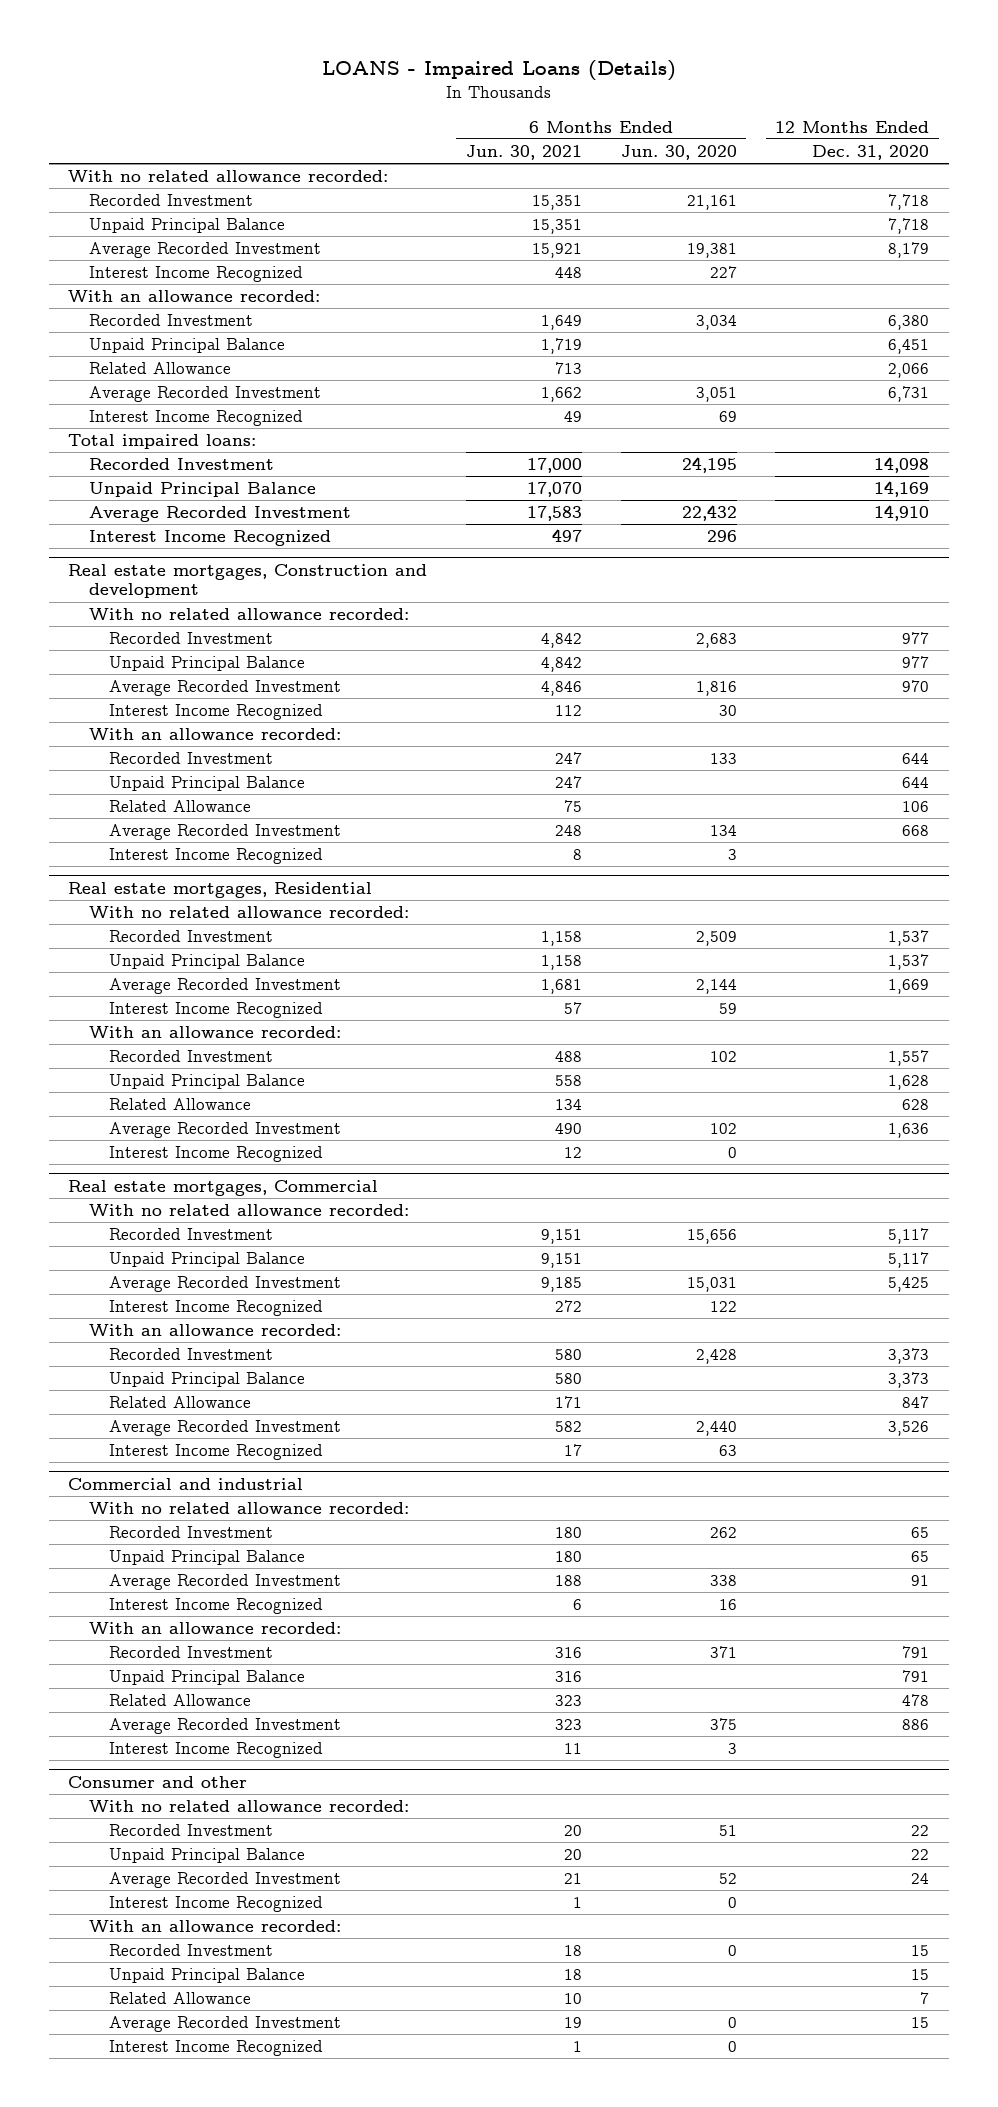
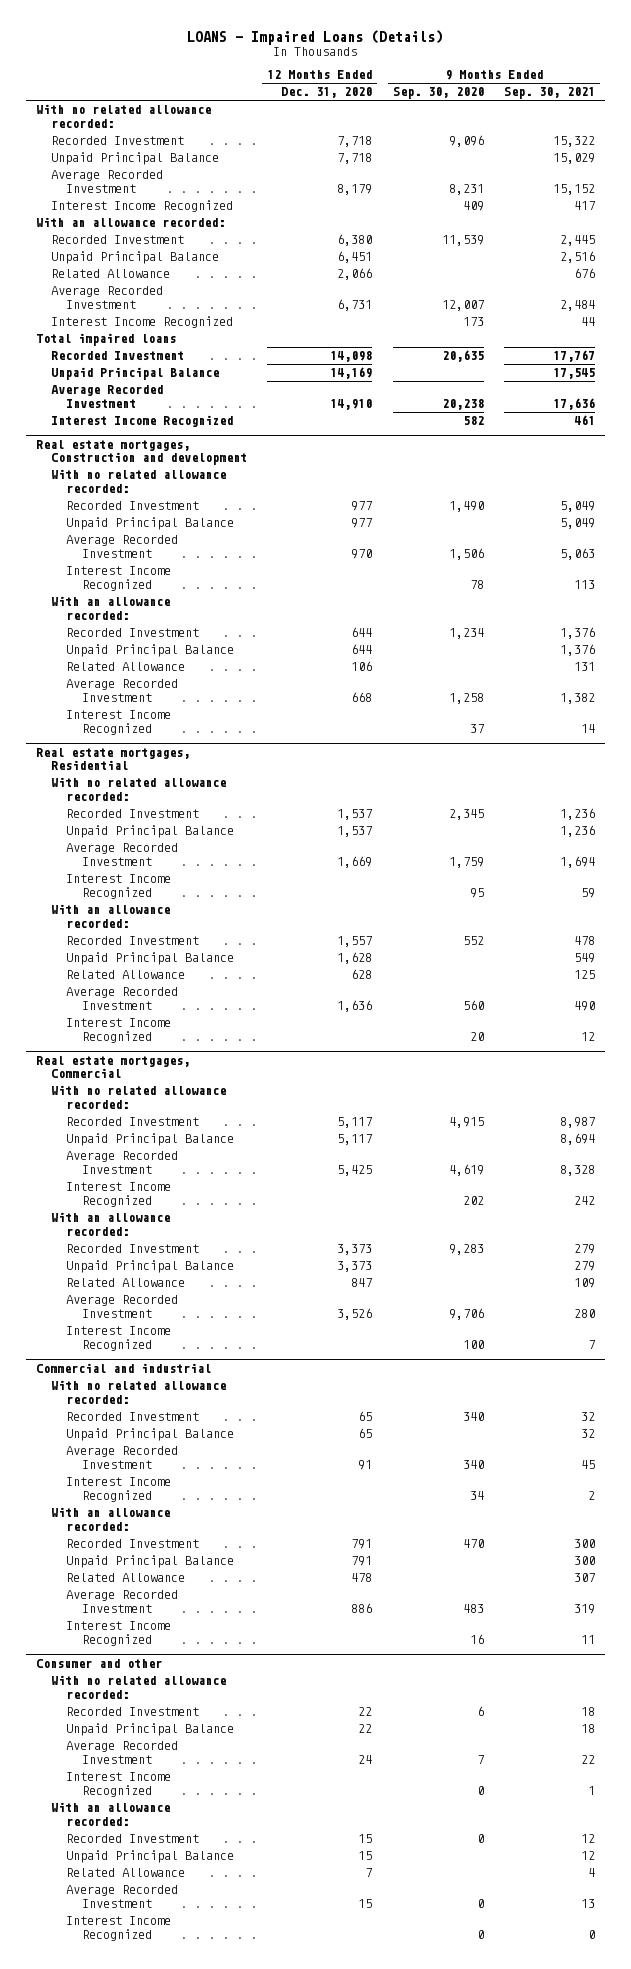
- | 6 Months Ended Jun. 30, 2021 | 6 Months Ended Jun. 30, 2020 | 12 Months Ended Dec. 31, 2020
+ | 12 Months Ended Dec. 31, 2020 | 9 Months Ended Sep. 30, 2020 | 9 Months Ended Sep. 30, 2021
- Total impaired loans:
+ Total impaired loans

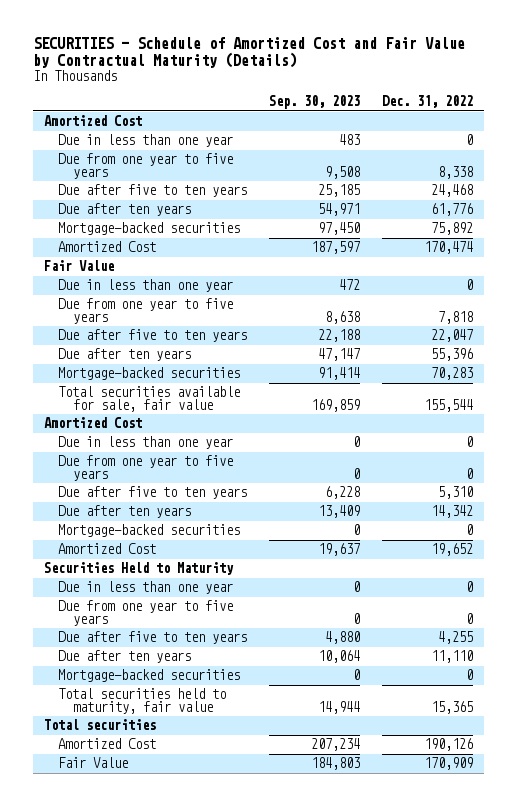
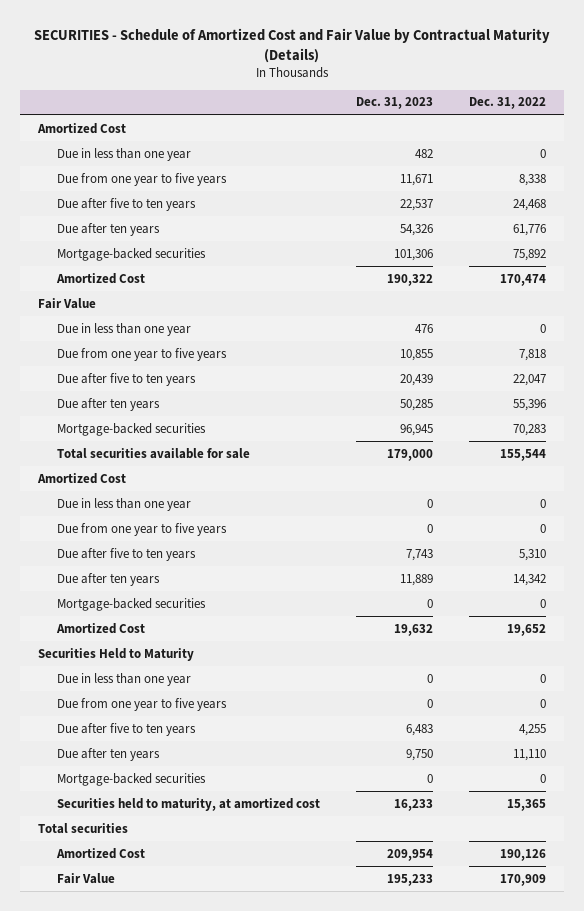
- | Sep. 30, 2023 | Dec. 31, 2022
+ | Dec. 31, 2023 | Dec. 31, 2022
- Total securities available for sale, fair value | 169,859 | 155,544
+ Total securities available for sale | 179,000 | 155,544
- Total securities held to maturity, fair value | 14,944 | 15,365
+ Securities held to maturity, at amortized cost | 16,233 | 15,365

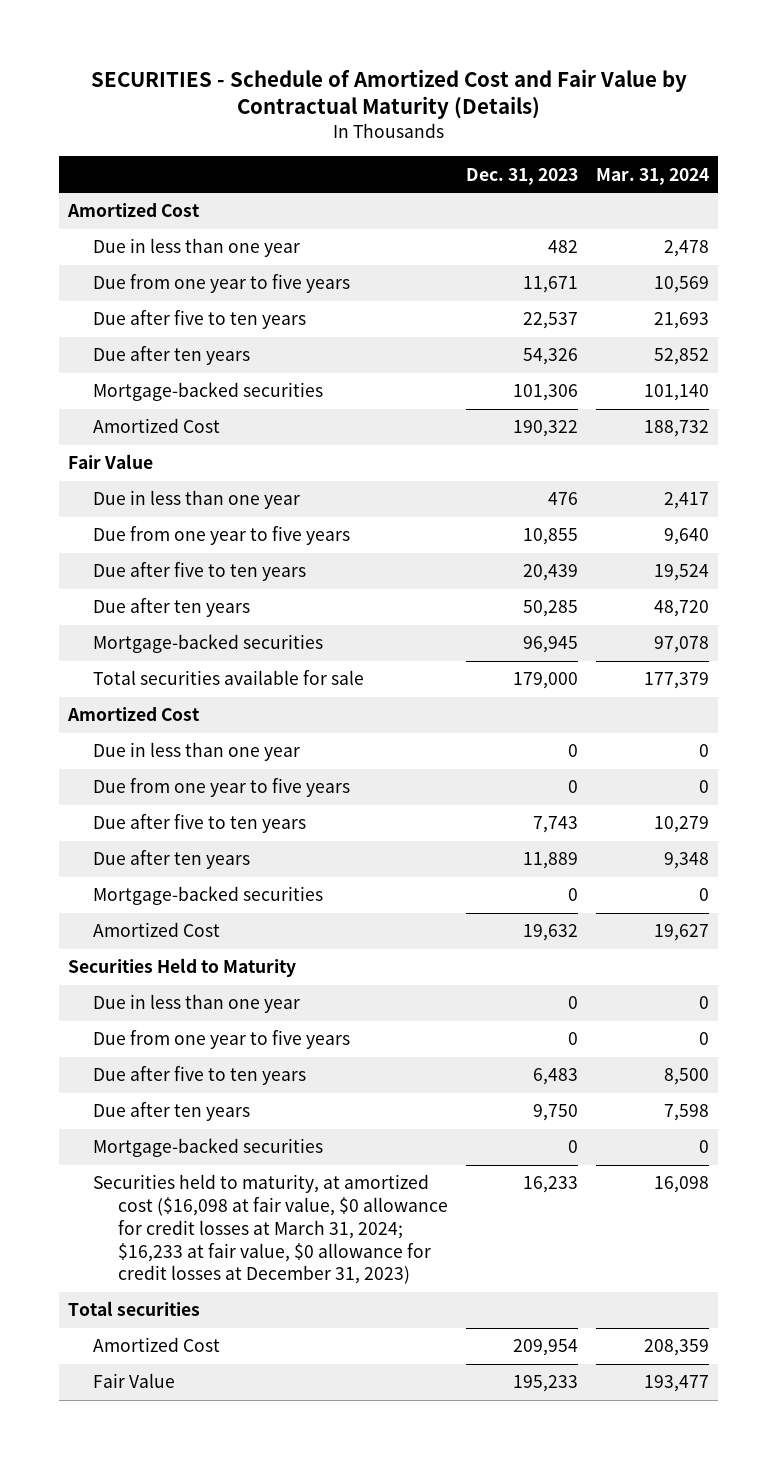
- | Dec. 31, 2023 | Dec. 31, 2022
+ | Dec. 31, 2023 | Mar. 31, 2024
- Securities held to maturity, at amortized cost | 16,233 | 15,365
+ Securities held to maturity, at amortized cost ($16,098 at fair value, $0 allowance for credit losses at March 31, 2024; $16,233 at fair value, $0 allowance for credit losses at December 31, 2023) | 16,233 | 16,098

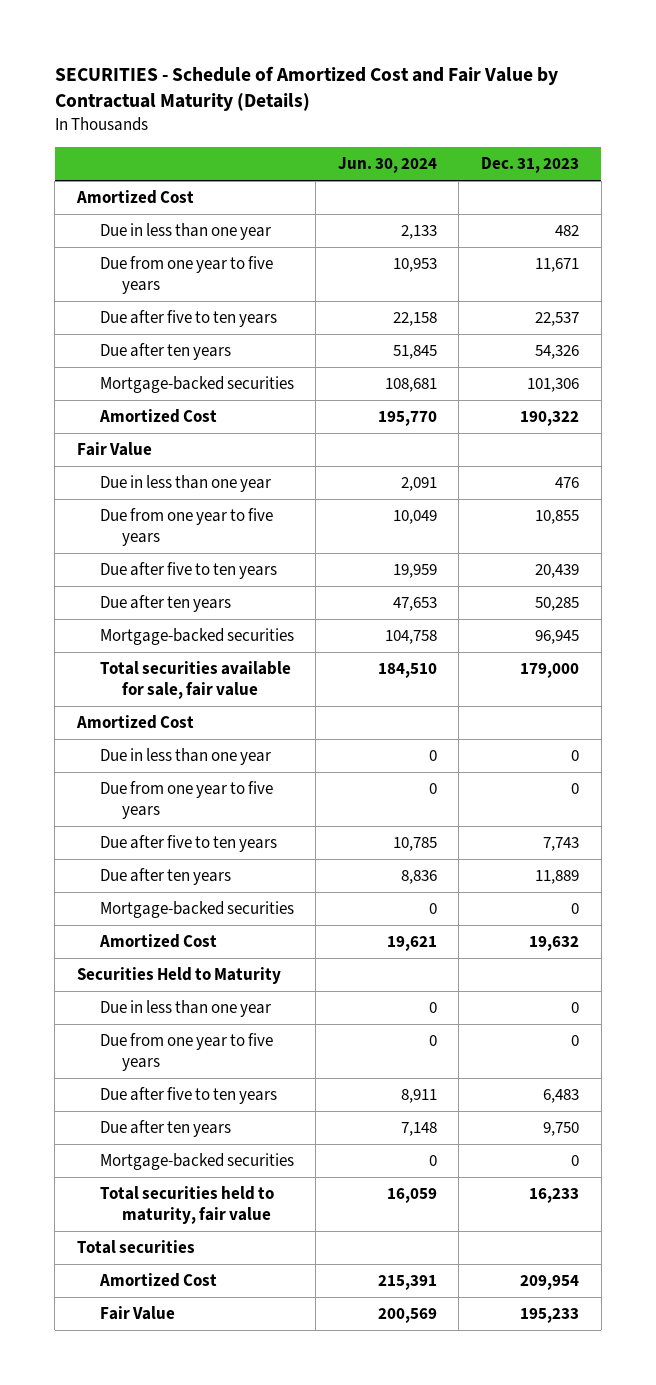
- | Dec. 31, 2023 | Mar. 31, 2024
+ | Jun. 30, 2024 | Dec. 31, 2023
- Total securities available for sale | 179,000 | 177,379
+ Total securities available for sale, fair value | 184,510 | 179,000
- Securities held to maturity, at amortized cost ($16,098 at fair value, $0 allowance for credit losses at March 31, 2024; $16,233 at fair value, $0 allowance for credit losses at December 31, 2023) | 16,233 | 16,098
+ Total securities held to maturity, fair value | 16,059 | 16,233

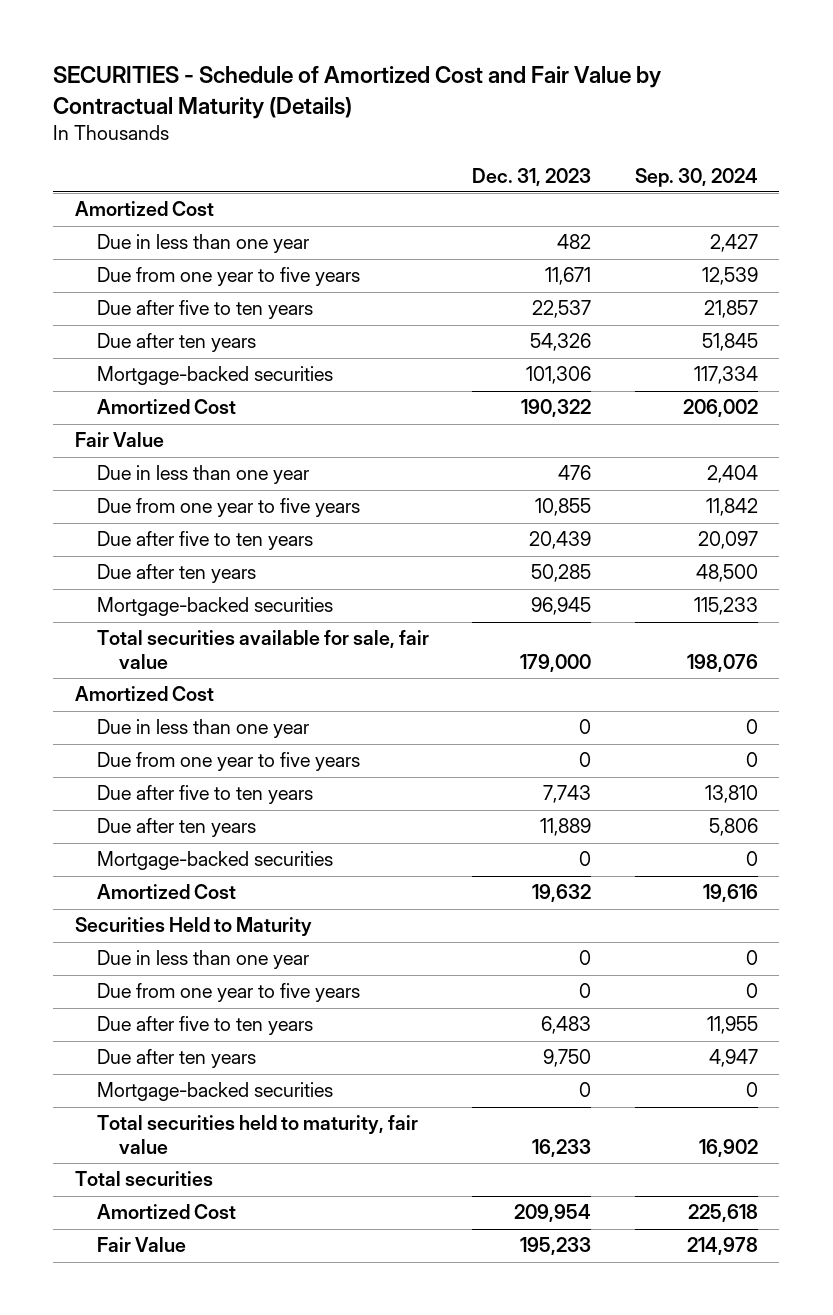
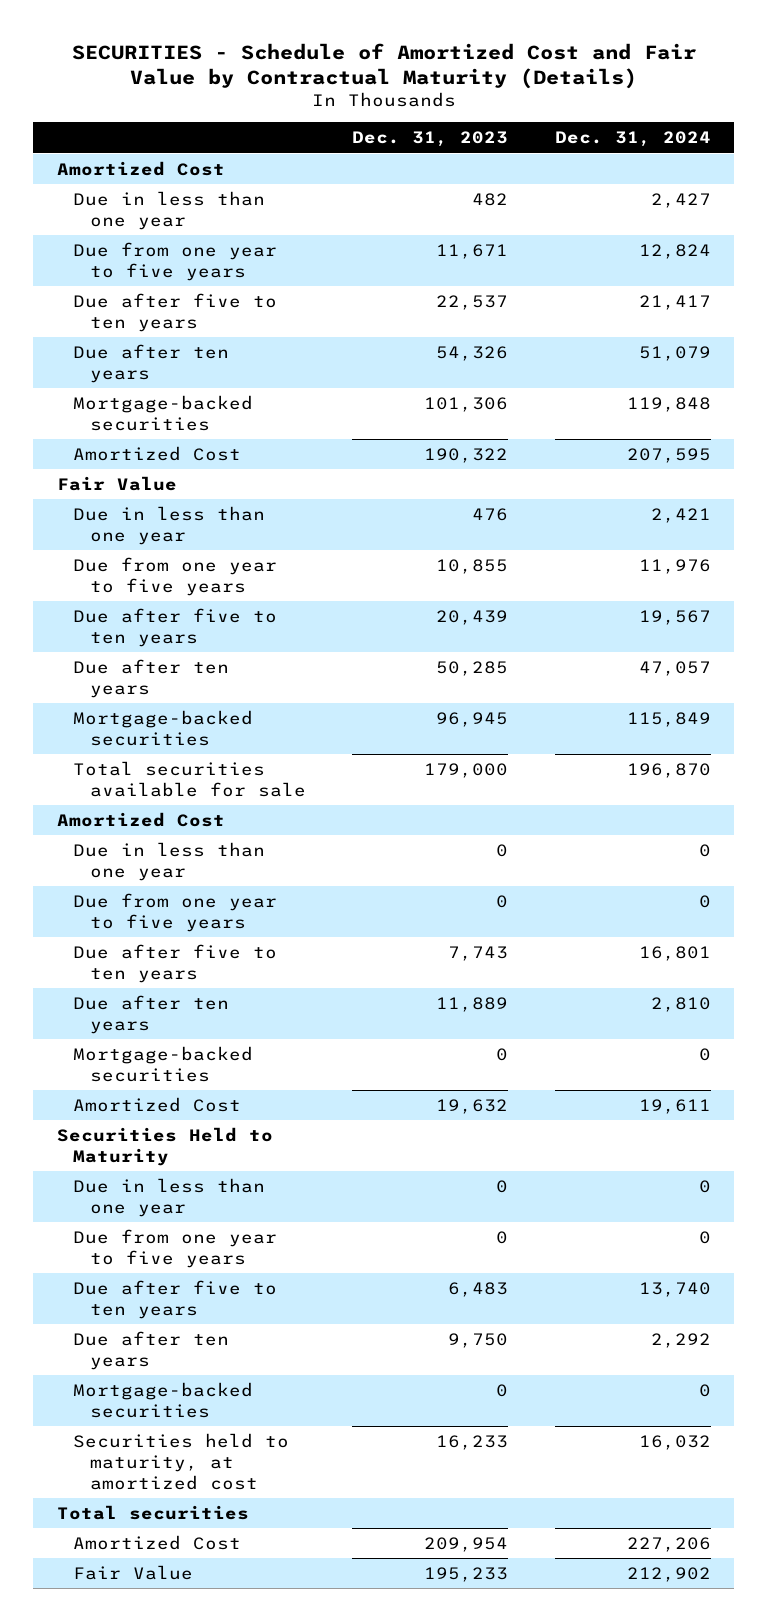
- | Dec. 31, 2023 | Sep. 30, 2024
+ | Dec. 31, 2023 | Dec. 31, 2024
- Total securities available for sale, fair value | 179,000 | 198,076
+ Total securities available for sale | 179,000 | 196,870
- Total securities held to maturity, fair value | 16,233 | 16,902
+ Securities held to maturity, at amortized cost | 16,233 | 16,032

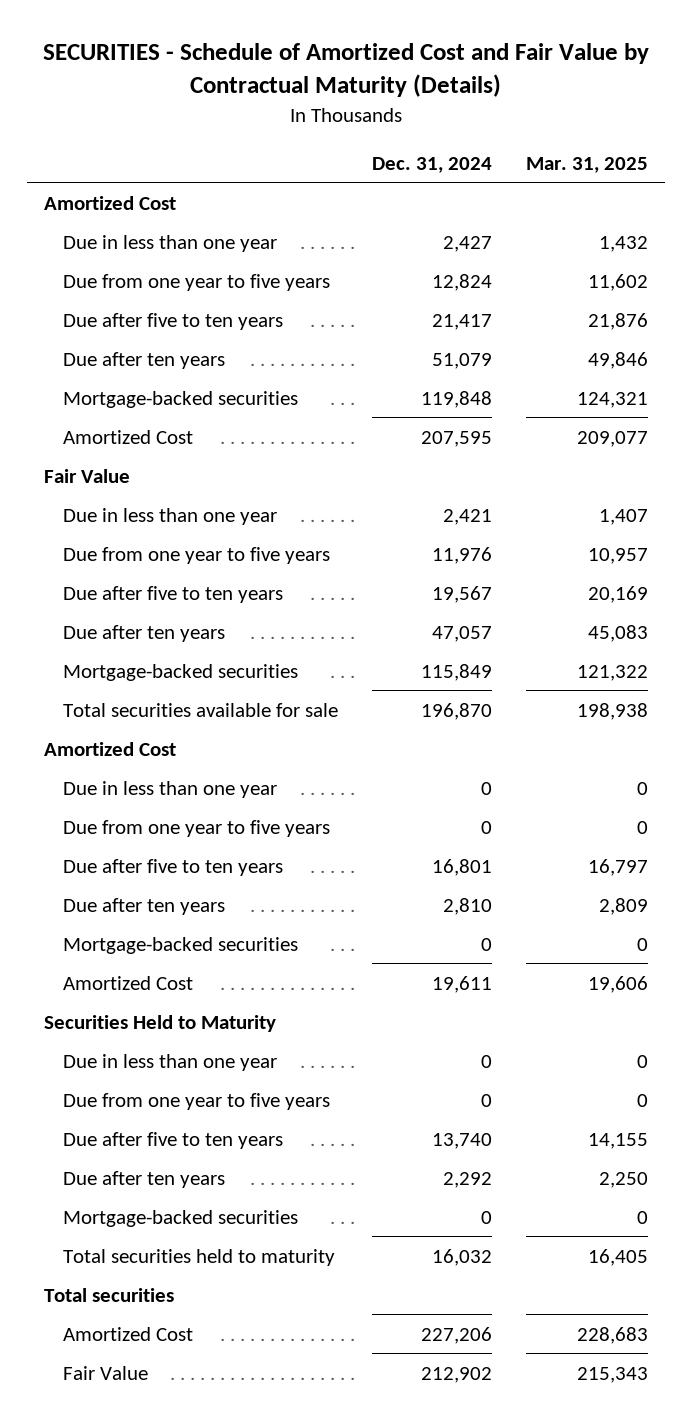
- | Dec. 31, 2023 | Dec. 31, 2024
+ | Dec. 31, 2024 | Mar. 31, 2025
- Securities held to maturity, at amortized cost | 16,233 | 16,032
+ Total securities held to maturity | 16,032 | 16,405

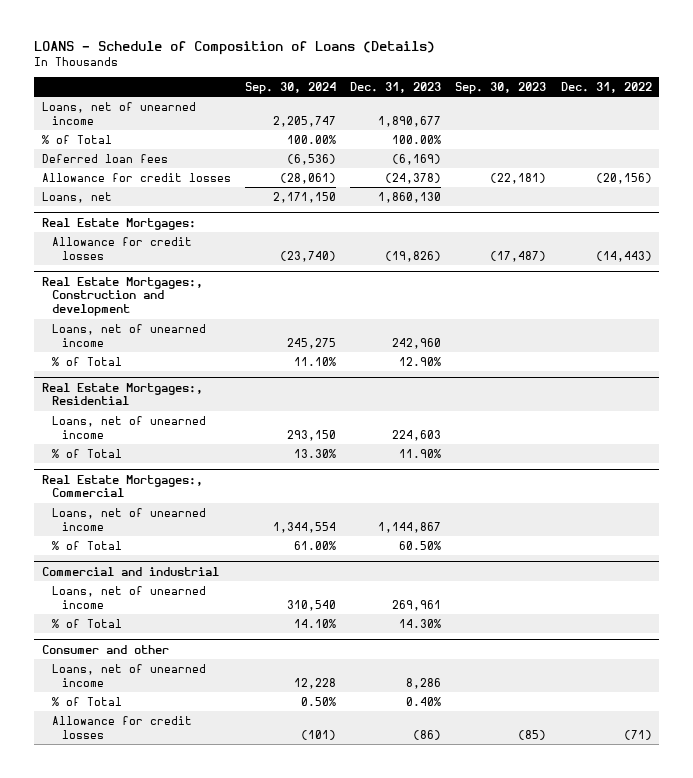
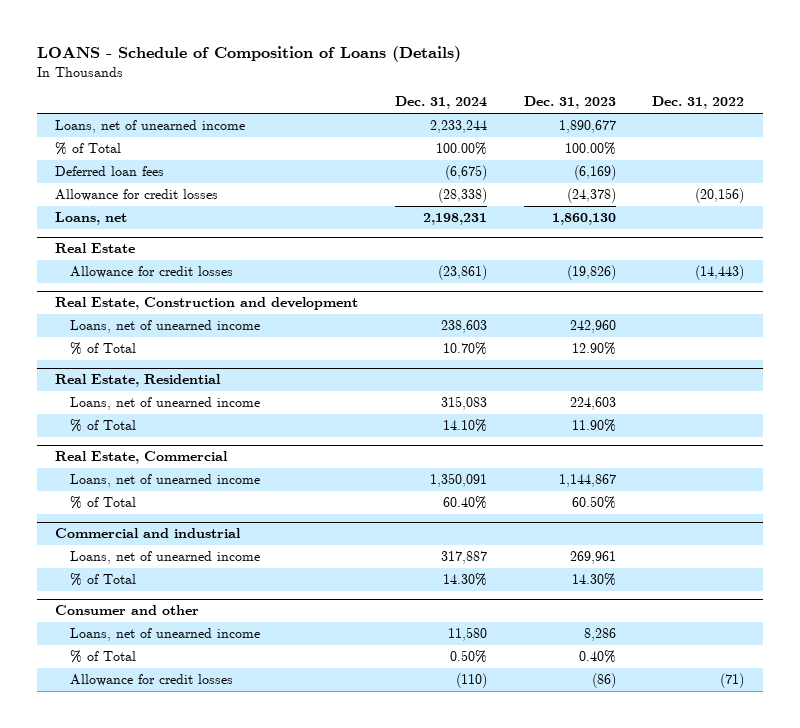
- | Sep. 30, 2024 | Dec. 31, 2023 | Sep. 30, 2023 | Dec. 31, 2022
+ | Dec. 31, 2024 | Dec. 31, 2023 | Dec. 31, 2022
- Real Estate Mortgages:
+ Real Estate
- Real Estate Mortgages:, Construction and development
+ Real Estate, Construction and development
- Real Estate Mortgages:, Residential
+ Real Estate, Residential
- Real Estate Mortgages:, Commercial
+ Real Estate, Commercial

